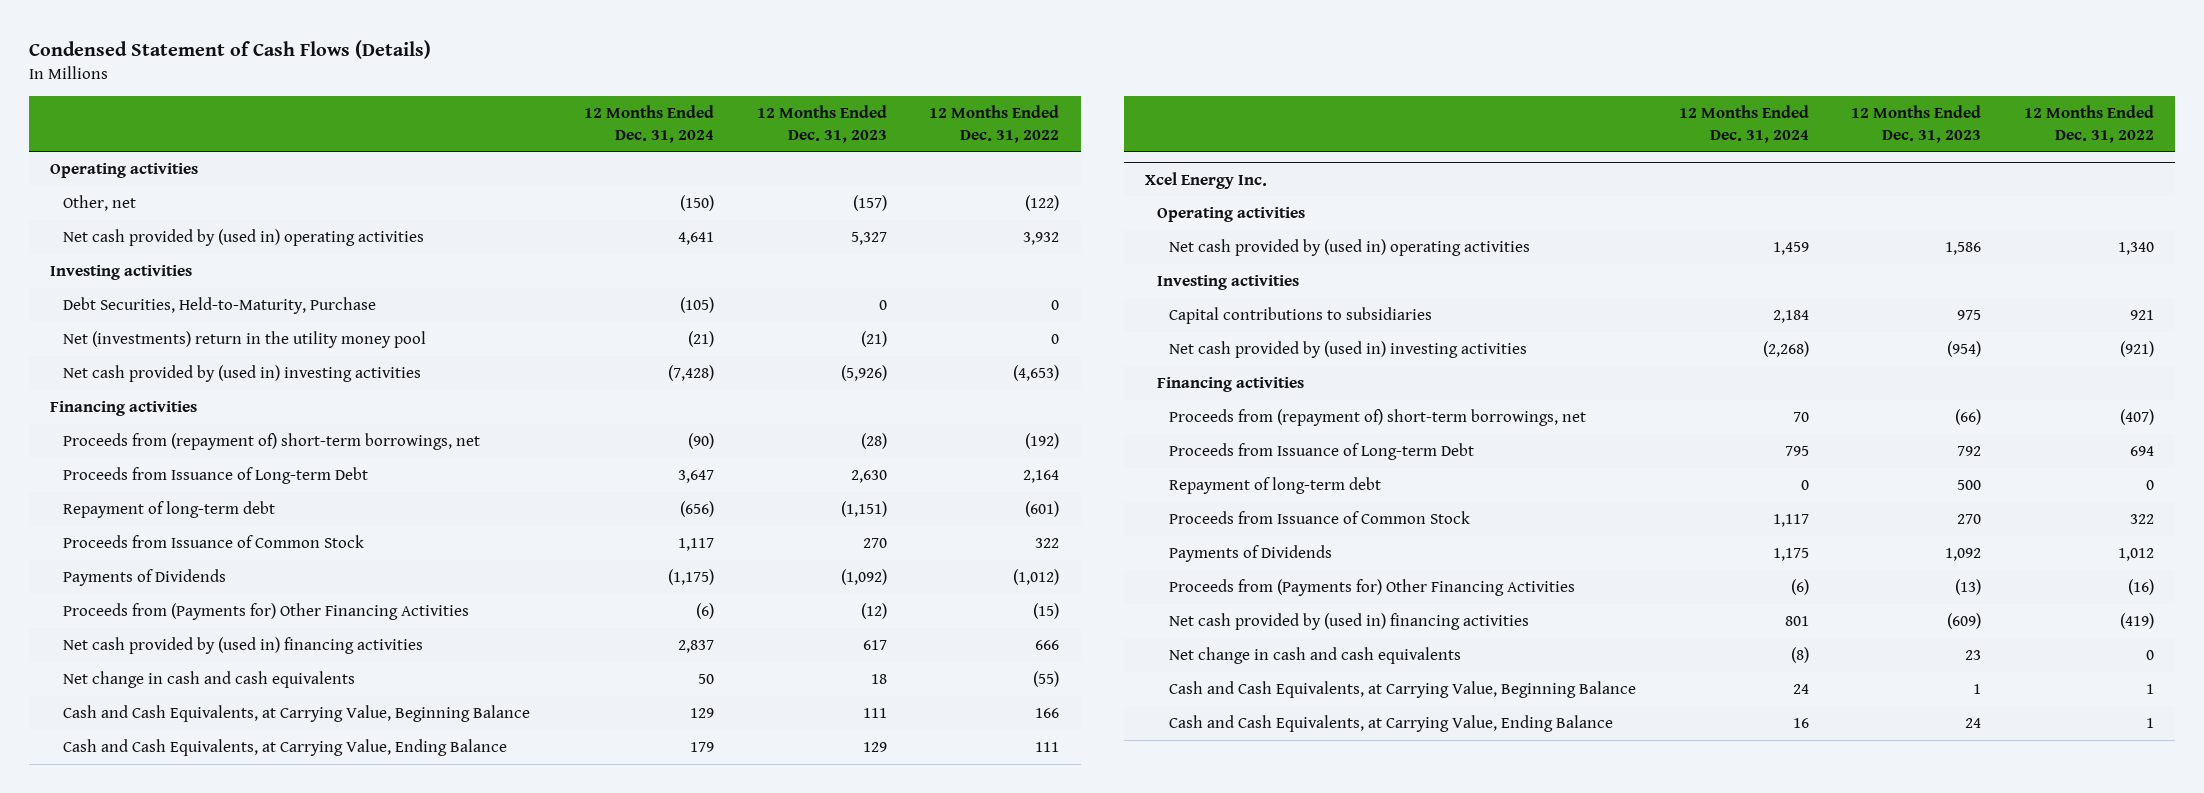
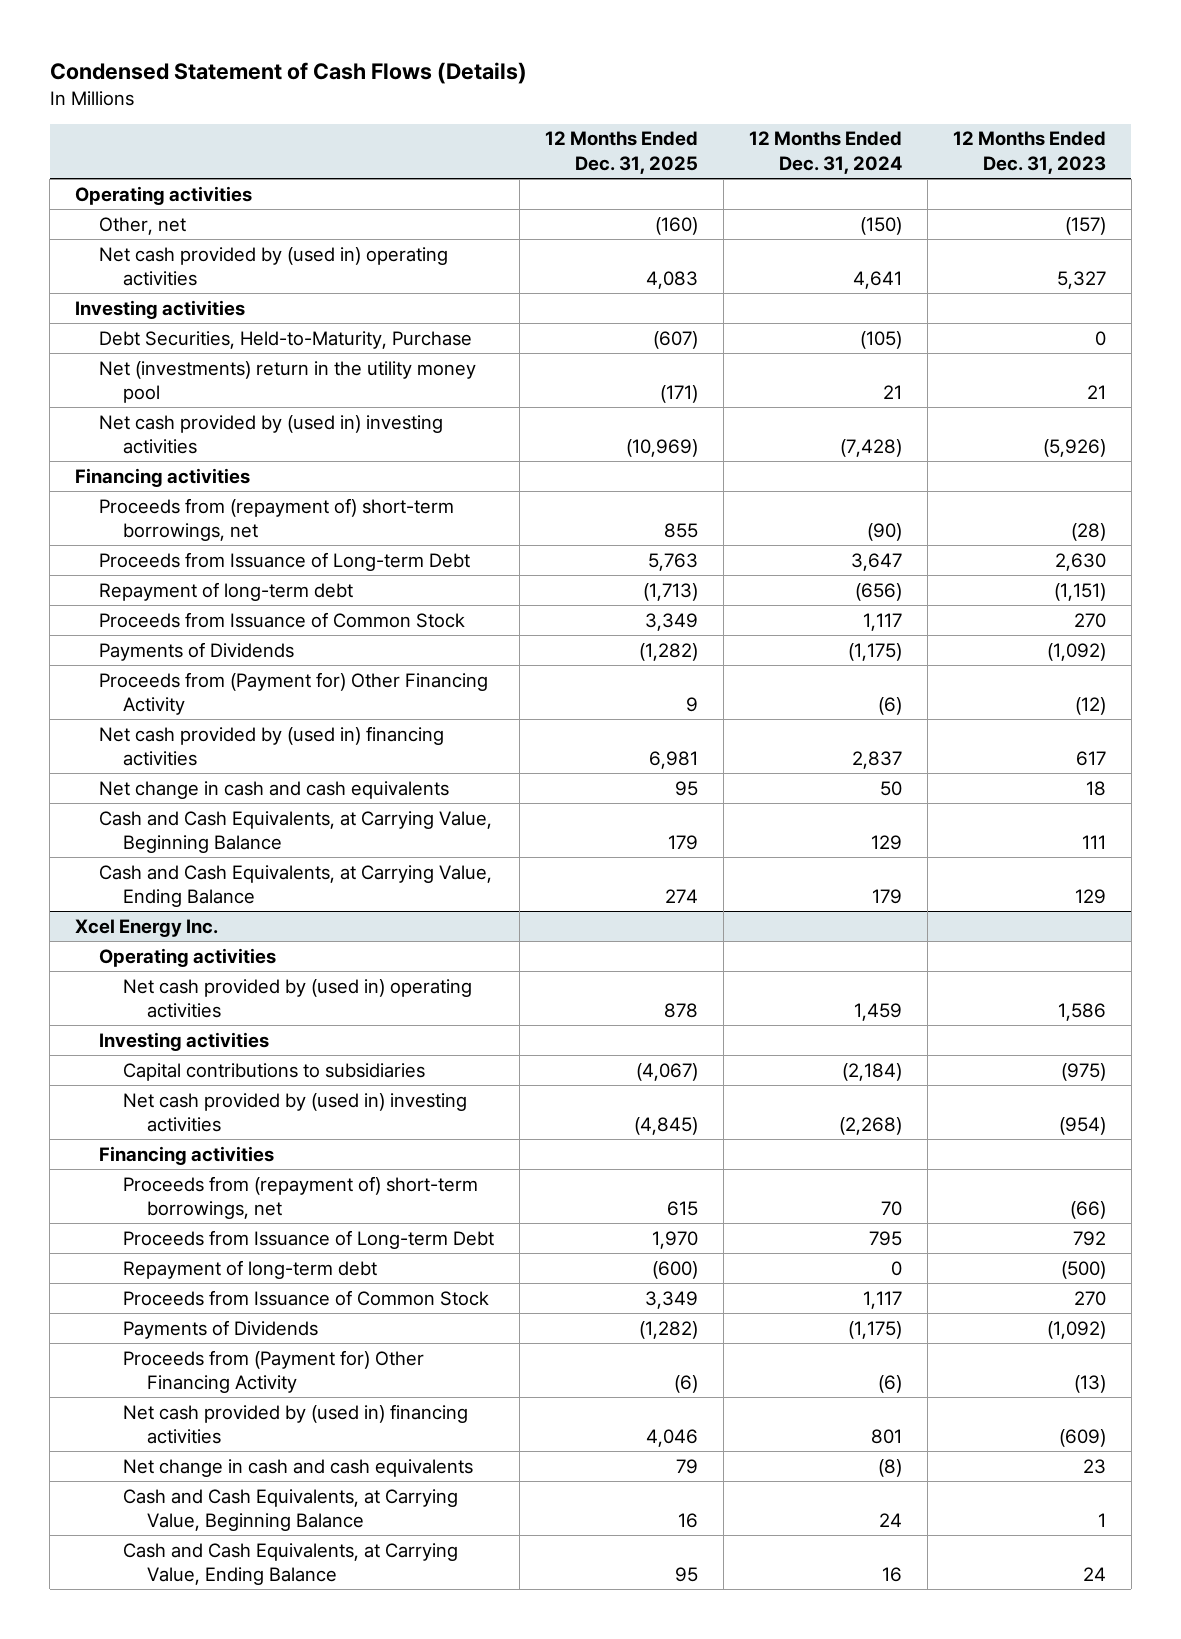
- | 12 Months Ended Dec. 31, 2024 | 12 Months Ended Dec. 31, 2023 | 12 Months Ended Dec. 31, 2022
+ | 12 Months Ended Dec. 31, 2025 | 12 Months Ended Dec. 31, 2024 | 12 Months Ended Dec. 31, 2023
- Net (investments) return in the utility money pool | (21) | (21) | 0
+ Net (investments) return in the utility money pool | (171) | 21 | 21
- Proceeds from (Payments for) Other Financing Activities | (6) | (12) | (15)
+ Proceeds from (Payment for) Other Financing Activity | 9 | (6) | (12)
@ Xcel Energy Inc.
- Capital contributions to subsidiaries | 2,184 | 975 | 921
+ Capital contributions to subsidiaries | (4,067) | (2,184) | (975)
- Repayment of long-term debt | 0 | 500 | 0
+ Repayment of long-term debt | (600) | 0 | (500)
- Payments of Dividends | 1,175 | 1,092 | 1,012
- Proceeds from (Payments for) Other Financing Activities | (6) | (13) | (16)
+ Payments of Dividends | (1,282) | (1,175) | (1,092)
+ Proceeds from (Payment for) Other Financing Activity | (6) | (6) | (13)

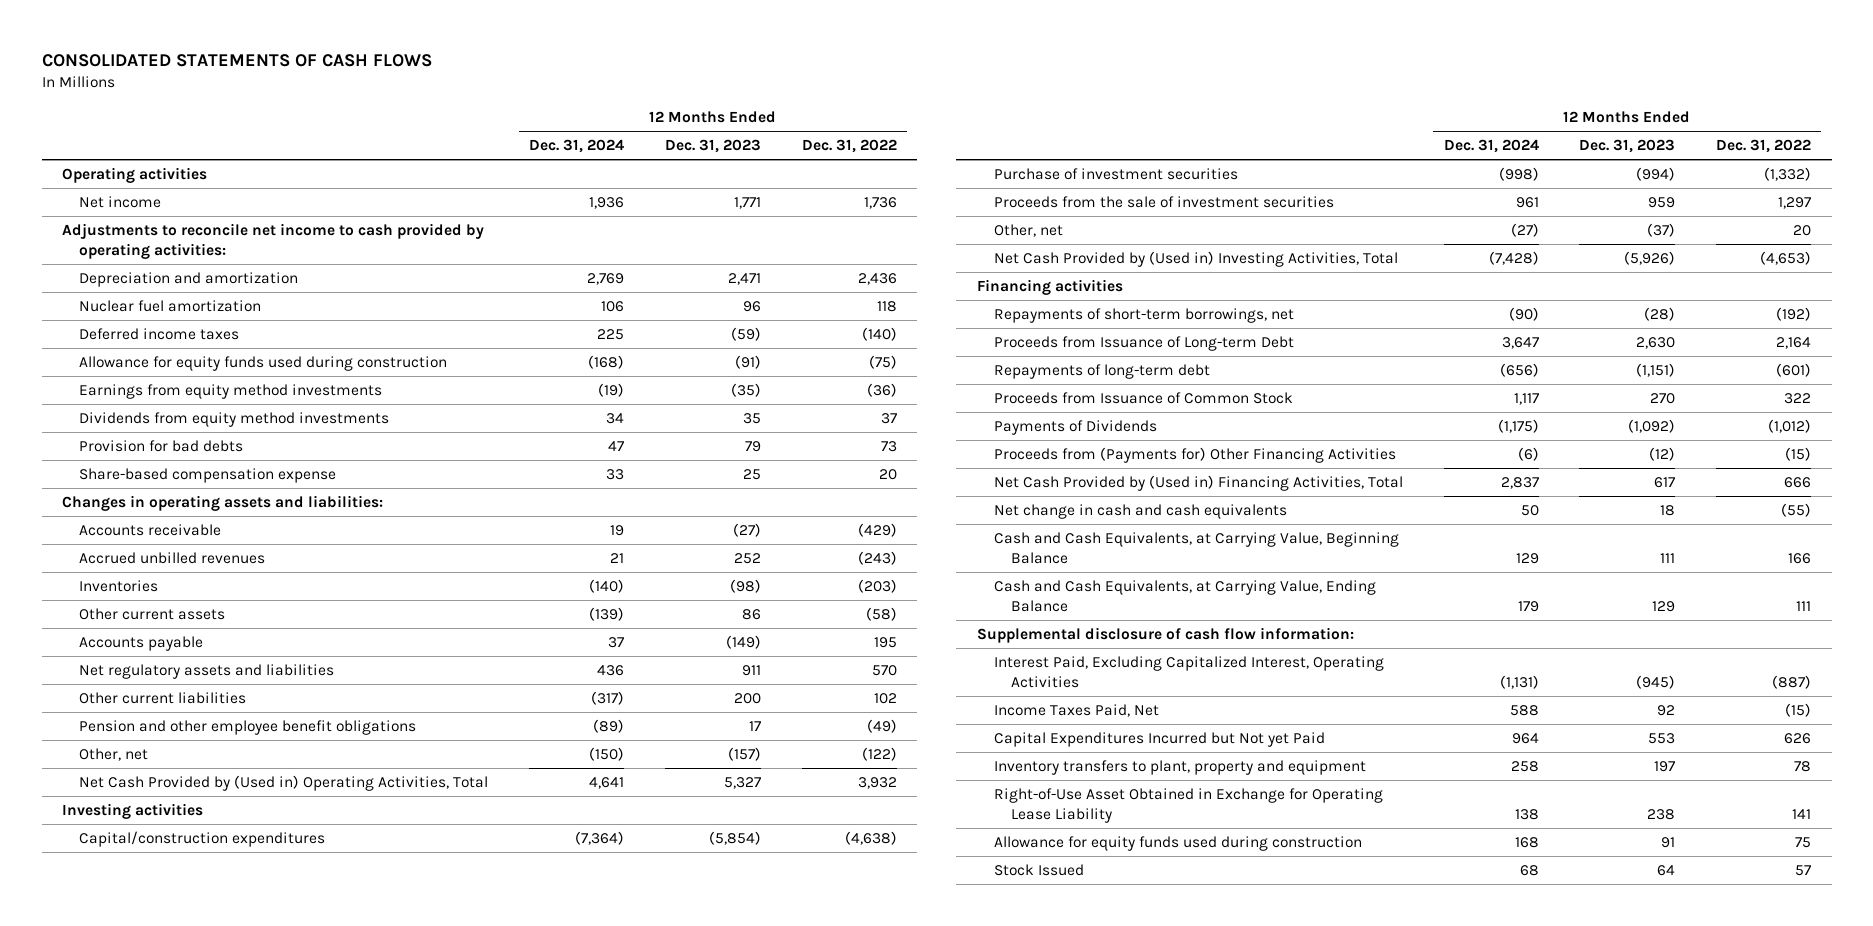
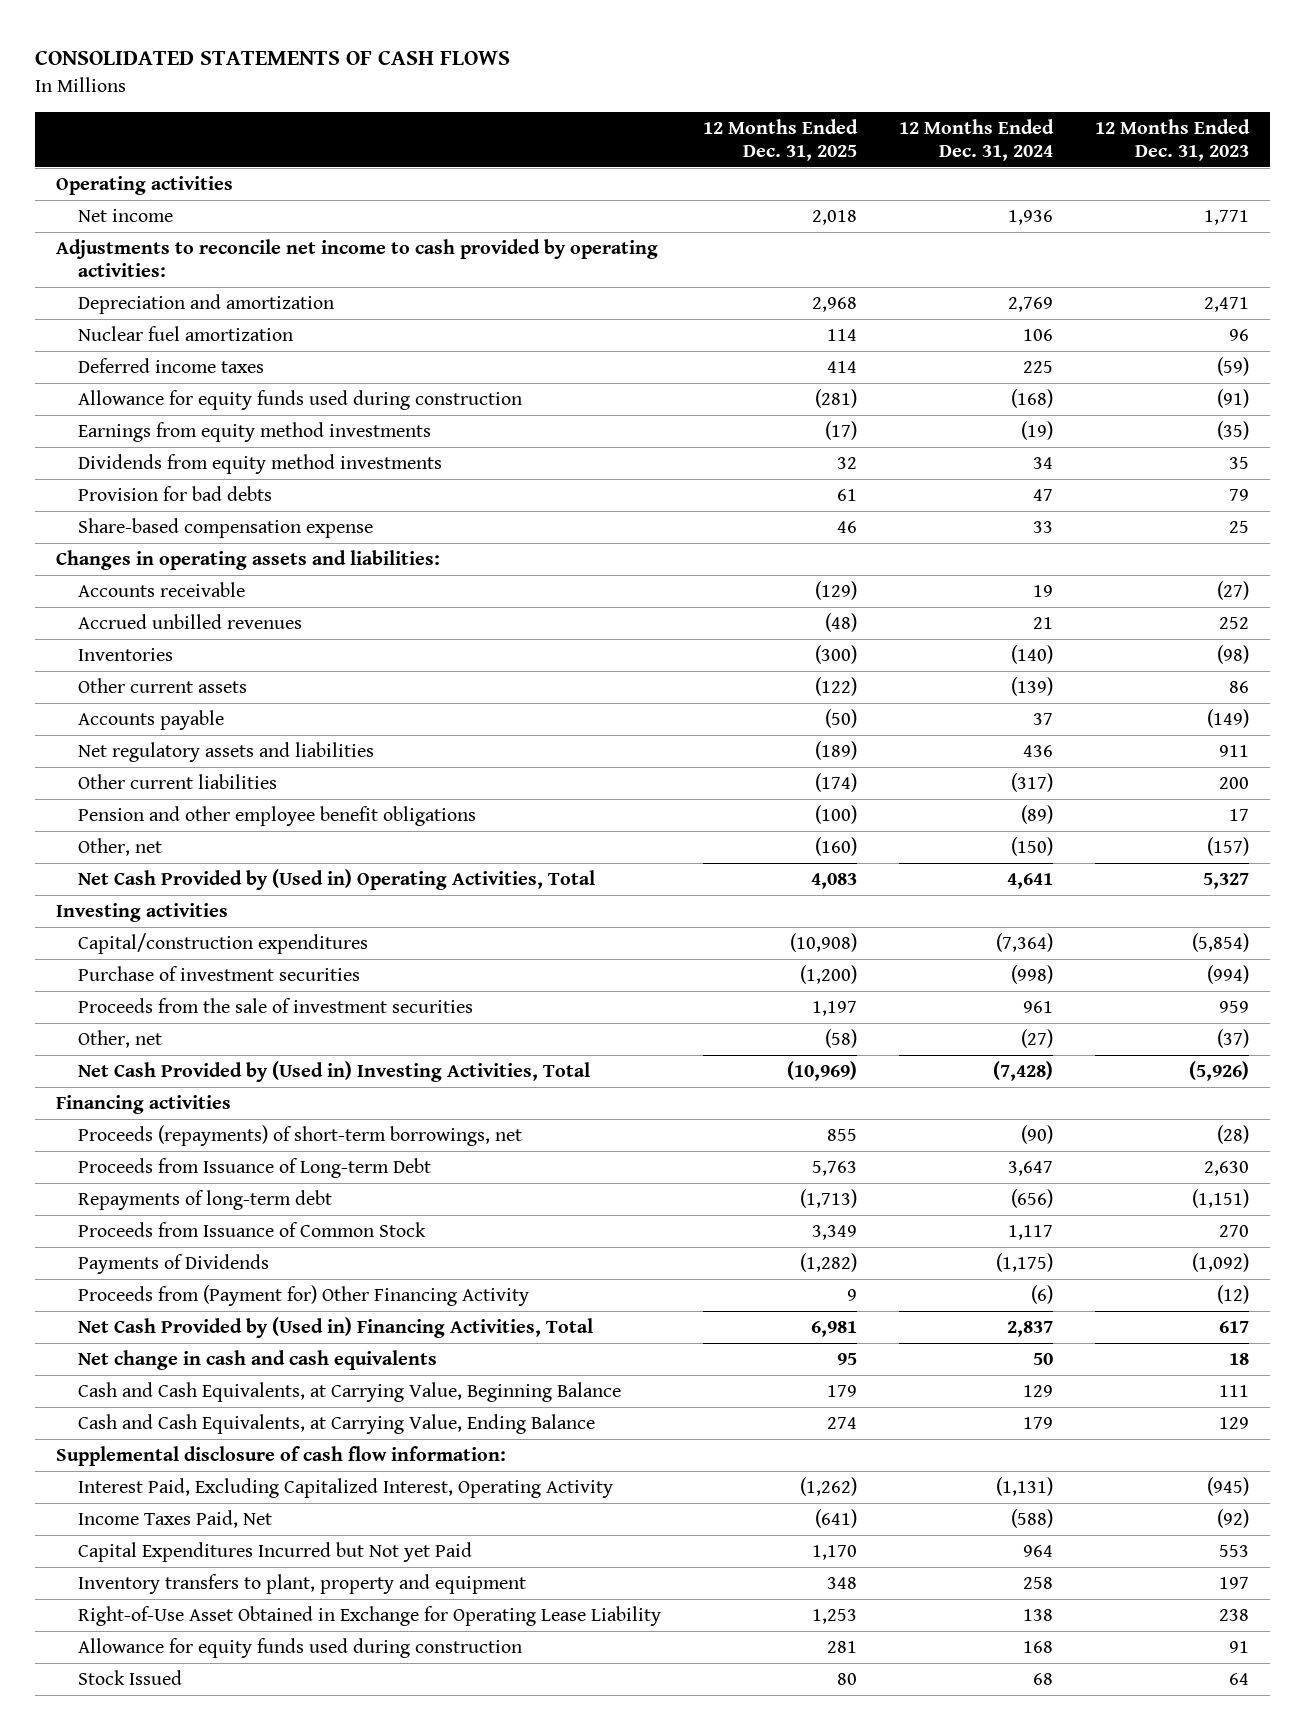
- | 12 Months Ended Dec. 31, 2024 | 12 Months Ended Dec. 31, 2023 | 12 Months Ended Dec. 31, 2022
+ | 12 Months Ended Dec. 31, 2025 | 12 Months Ended Dec. 31, 2024 | 12 Months Ended Dec. 31, 2023
- Repayments of short-term borrowings, net | (90) | (28) | (192)
+ Proceeds (repayments) of short-term borrowings, net | 855 | (90) | (28)
- Proceeds from (Payments for) Other Financing Activities | (6) | (12) | (15)
+ Proceeds from (Payment for) Other Financing Activity | 9 | (6) | (12)
- Interest Paid, Excluding Capitalized Interest, Operating Activities | (1,131) | (945) | (887)
- Income Taxes Paid, Net | 588 | 92 | (15)
+ Interest Paid, Excluding Capitalized Interest, Operating Activity | (1,262) | (1,131) | (945)
+ Income Taxes Paid, Net | (641) | (588) | (92)

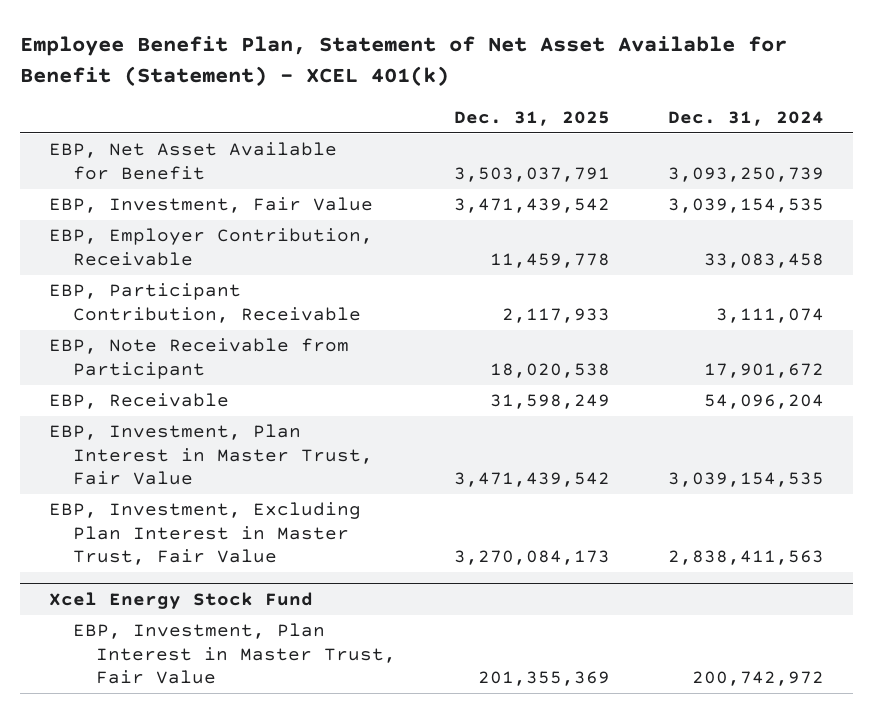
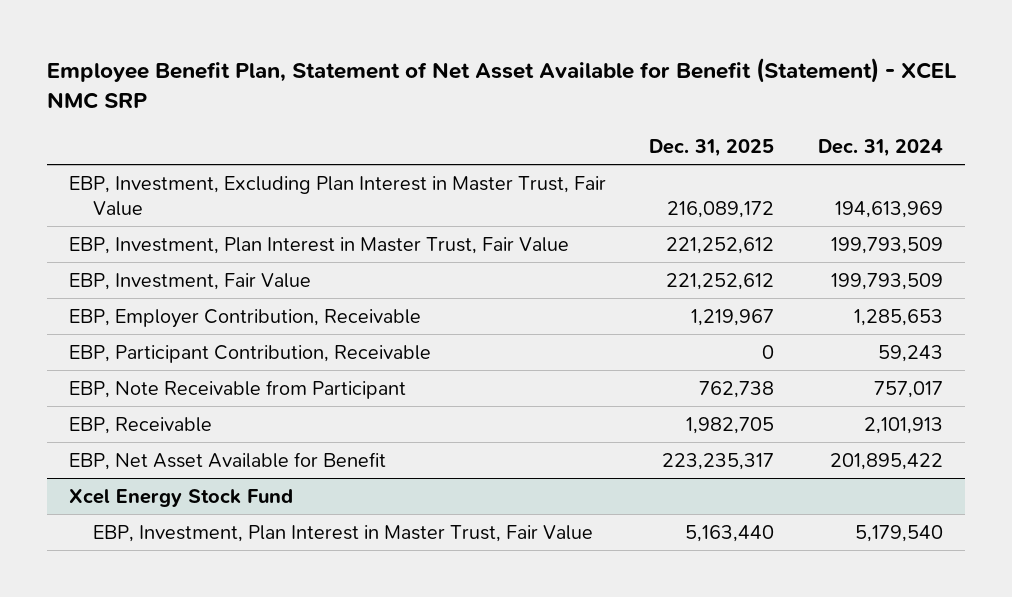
- Employee Benefit Plan, Statement of Net Asset Available for Benefit (Statement) - XCEL 401(k)
+ Employee Benefit Plan, Statement of Net Asset Available for Benefit (Statement) - XCEL NMC SRP
- EBP, Net Asset Available for Benefit | 3,503,037,791 | 3,093,250,739
- EBP, Investment, Fair Value | 3,471,439,542 | 3,039,154,535
- EBP, Employer Contribution, Receivable | 11,459,778 | 33,083,458
- EBP, Participant Contribution, Receivable | 2,117,933 | 3,111,074
- EBP, Note Receivable from Participant | 18,020,538 | 17,901,672
- EBP, Receivable | 31,598,249 | 54,096,204
- EBP, Investment, Plan Interest in Master Trust, Fair Value | 3,471,439,542 | 3,039,154,535
- EBP, Investment, Excluding Plan Interest in Master Trust, Fair Value | 3,270,084,173 | 2,838,411,563
+ EBP, Investment, Excluding Plan Interest in Master Trust, Fair Value | 216,089,172 | 194,613,969
+ EBP, Investment, Plan Interest in Master Trust, Fair Value | 221,252,612 | 199,793,509
+ EBP, Investment, Fair Value | 221,252,612 | 199,793,509
+ EBP, Employer Contribution, Receivable | 1,219,967 | 1,285,653
+ EBP, Participant Contribution, Receivable | 0 | 59,243
+ EBP, Note Receivable from Participant | 762,738 | 757,017
+ EBP, Receivable | 1,982,705 | 2,101,913
+ EBP, Net Asset Available for Benefit | 223,235,317 | 201,895,422
@ Xcel Energy Stock Fund
- EBP, Investment, Plan Interest in Master Trust, Fair Value | 201,355,369 | 200,742,972
+ EBP, Investment, Plan Interest in Master Trust, Fair Value | 5,163,440 | 5,179,540

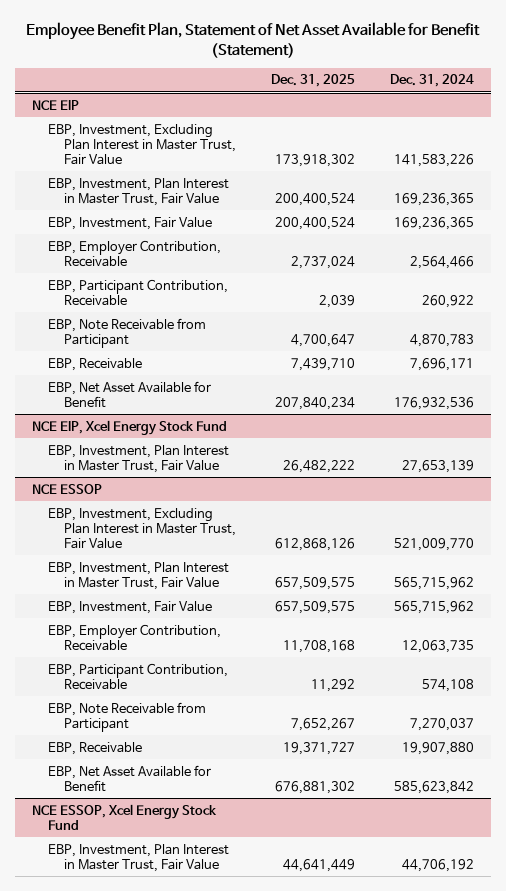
- Employee Benefit Plan, Statement of Net Asset Available for Benefit (Statement) - XCEL NMC SRP
+ Employee Benefit Plan, Statement of Net Asset Available for Benefit (Statement)
- EBP, Investment, Excluding Plan Interest in Master Trust, Fair Value | 216,089,172 | 194,613,969
- EBP, Investment, Plan Interest in Master Trust, Fair Value | 221,252,612 | 199,793,509
- EBP, Investment, Fair Value | 221,252,612 | 199,793,509
- EBP, Employer Contribution, Receivable | 1,219,967 | 1,285,653
- EBP, Participant Contribution, Receivable | 0 | 59,243
- EBP, Note Receivable from Participant | 762,738 | 757,017
- EBP, Receivable | 1,982,705 | 2,101,913
- EBP, Net Asset Available for Benefit | 223,235,317 | 201,895,422
- Xcel Energy Stock Fund
- EBP, Investment, Plan Interest in Master Trust, Fair Value | 5,163,440 | 5,179,540
+ NCE EIP
+ EBP, Investment, Excluding Plan Interest in Master Trust, Fair Value | 173,918,302 | 141,583,226
+ EBP, Investment, Plan Interest in Master Trust, Fair Value | 200,400,524 | 169,236,365
+ EBP, Investment, Fair Value | 200,400,524 | 169,236,365
+ EBP, Employer Contribution, Receivable | 2,737,024 | 2,564,466
+ EBP, Participant Contribution, Receivable | 2,039 | 260,922
+ EBP, Note Receivable from Participant | 4,700,647 | 4,870,783
+ EBP, Receivable | 7,439,710 | 7,696,171
+ EBP, Net Asset Available for Benefit | 207,840,234 | 176,932,536
+ NCE EIP, Xcel Energy Stock Fund
+ EBP, Investment, Plan Interest in Master Trust, Fair Value | 26,482,222 | 27,653,139
+ NCE ESSOP
+ EBP, Investment, Excluding Plan Interest in Master Trust, Fair Value | 612,868,126 | 521,009,770
+ EBP, Investment, Plan Interest in Master Trust, Fair Value | 657,509,575 | 565,715,962
+ EBP, Investment, Fair Value | 657,509,575 | 565,715,962
+ EBP, Employer Contribution, Receivable | 11,708,168 | 12,063,735
+ EBP, Participant Contribution, Receivable | 11,292 | 574,108
+ EBP, Note Receivable from Participant | 7,652,267 | 7,270,037
+ EBP, Receivable | 19,371,727 | 19,907,880
+ EBP, Net Asset Available for Benefit | 676,881,302 | 585,623,842
+ NCE ESSOP, Xcel Energy Stock Fund
+ EBP, Investment, Plan Interest in Master Trust, Fair Value | 44,641,449 | 44,706,192

